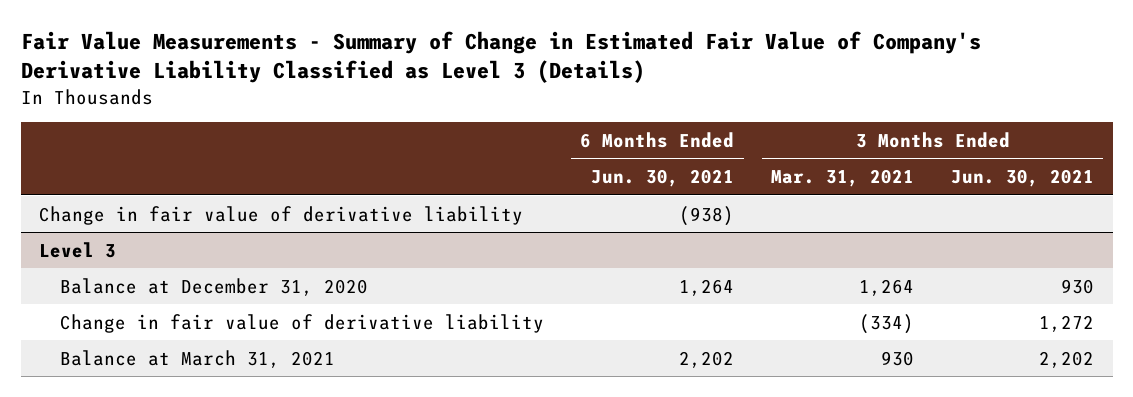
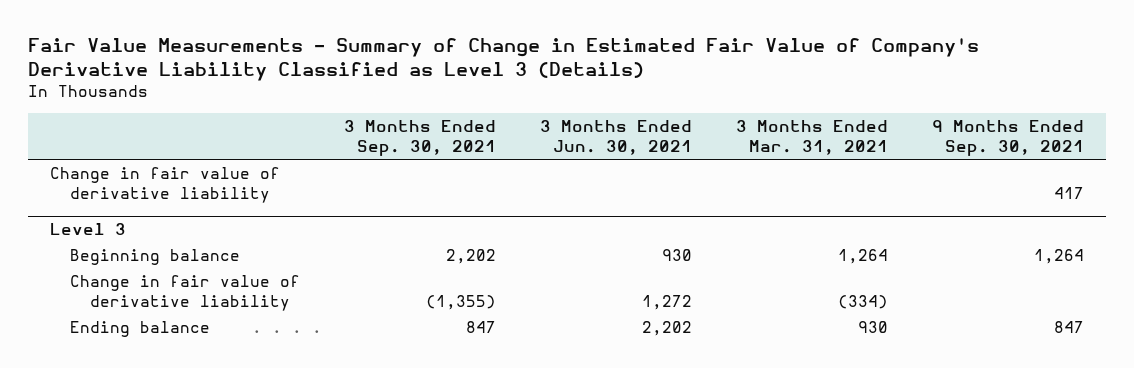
- | 6 Months Ended Jun. 30, 2021 | 3 Months Ended Mar. 31, 2021 | 3 Months Ended Jun. 30, 2021
+ | 3 Months Ended Sep. 30, 2021 | 3 Months Ended Jun. 30, 2021 | 3 Months Ended Mar. 31, 2021 | 9 Months Ended Sep. 30, 2021
@ Level 3
- Balance at December 31, 2020 | 1,264 | 1,264 | 930
+ Beginning balance | 2,202 | 930 | 1,264 | 1,264
- Balance at March 31, 2021 | 2,202 | 930 | 2,202
+ Ending balance | 847 | 2,202 | 930 | 847

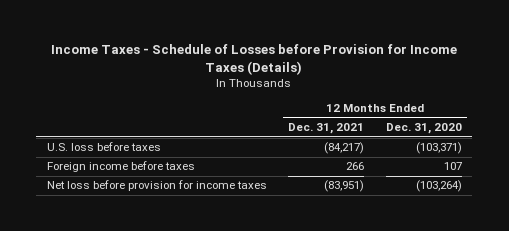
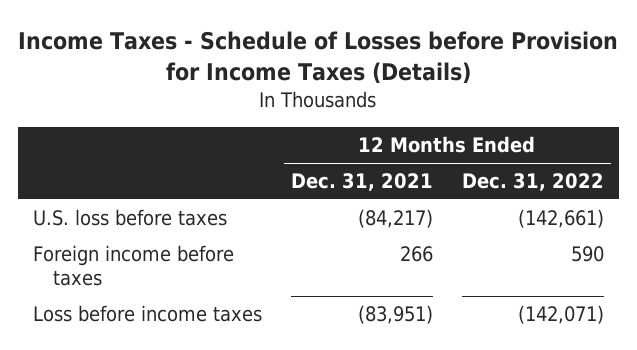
- | 12 Months Ended Dec. 31, 2021 | 12 Months Ended Dec. 31, 2020
+ | 12 Months Ended Dec. 31, 2021 | 12 Months Ended Dec. 31, 2022
- Net loss before provision for income taxes | (83,951) | (103,264)
+ Loss before income taxes | (83,951) | (142,071)

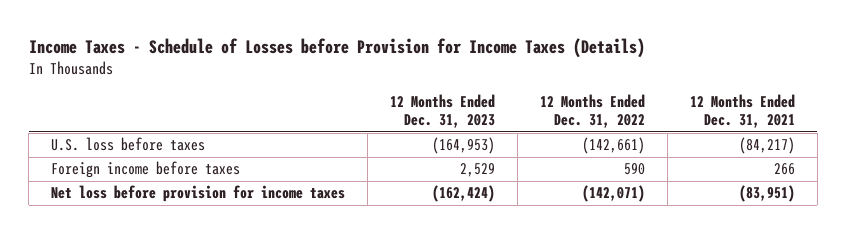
- | 12 Months Ended Dec. 31, 2021 | 12 Months Ended Dec. 31, 2022
+ | 12 Months Ended Dec. 31, 2023 | 12 Months Ended Dec. 31, 2022 | 12 Months Ended Dec. 31, 2021
- Loss before income taxes | (83,951) | (142,071)
+ Net loss before provision for income taxes | (162,424) | (142,071) | (83,951)

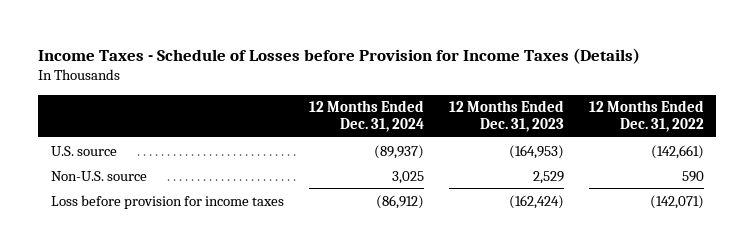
- | 12 Months Ended Dec. 31, 2023 | 12 Months Ended Dec. 31, 2022 | 12 Months Ended Dec. 31, 2021
+ | 12 Months Ended Dec. 31, 2024 | 12 Months Ended Dec. 31, 2023 | 12 Months Ended Dec. 31, 2022
- U.S. loss before taxes | (164,953) | (142,661) | (84,217)
- Foreign income before taxes | 2,529 | 590 | 266
- Net loss before provision for income taxes | (162,424) | (142,071) | (83,951)
+ U.S. source | (89,937) | (164,953) | (142,661)
+ Non-U.S. source | 3,025 | 2,529 | 590
+ Loss before provision for income taxes | (86,912) | (162,424) | (142,071)

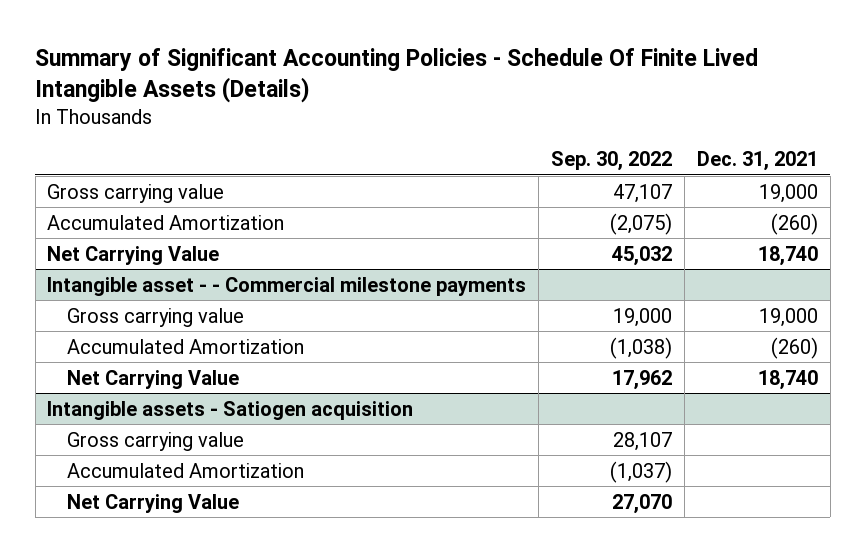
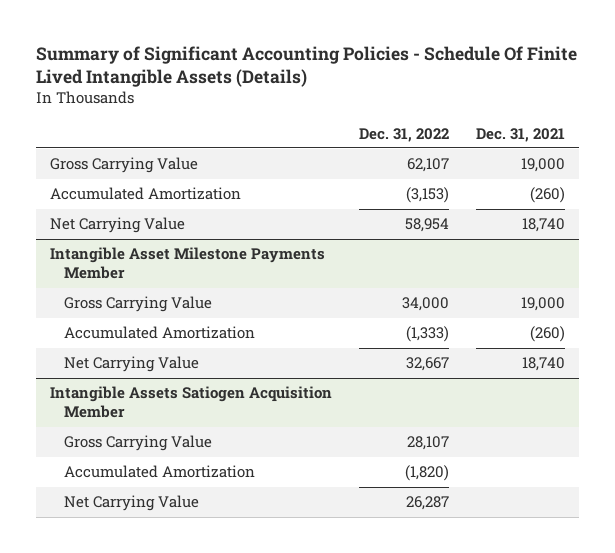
- | Sep. 30, 2022 | Dec. 31, 2021
+ | Dec. 31, 2022 | Dec. 31, 2021
- Gross carrying value | 47,107 | 19,000
+ Gross Carrying Value | 62,107 | 19,000
- Intangible asset - - Commercial milestone payments
- Gross carrying value | 19,000 | 19,000
+ Intangible Asset Milestone Payments Member
+ Gross Carrying Value | 34,000 | 19,000
- Intangible assets - Satiogen acquisition
- Gross carrying value | 28,107 |
+ Intangible Assets Satiogen Acquisition Member
+ Gross Carrying Value | 28,107 |

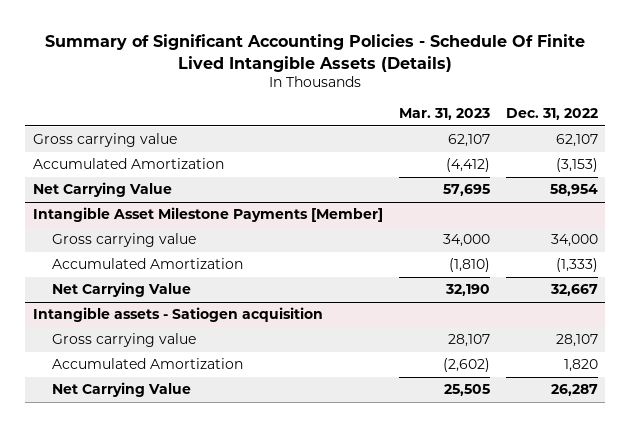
- | Dec. 31, 2022 | Dec. 31, 2021
+ | Mar. 31, 2023 | Dec. 31, 2022
- Gross Carrying Value | 62,107 | 19,000
+ Gross carrying value | 62,107 | 62,107
- Intangible Asset Milestone Payments Member
- Gross Carrying Value | 34,000 | 19,000
+ Intangible Asset Milestone Payments [Member]
+ Gross carrying value | 34,000 | 34,000
- Intangible Assets Satiogen Acquisition Member
- Gross Carrying Value | 28,107 |
- Accumulated Amortization | (1,820) |
+ Intangible assets - Satiogen acquisition
+ Gross carrying value | 28,107 | 28,107
+ Accumulated Amortization | (2,602) | 1,820

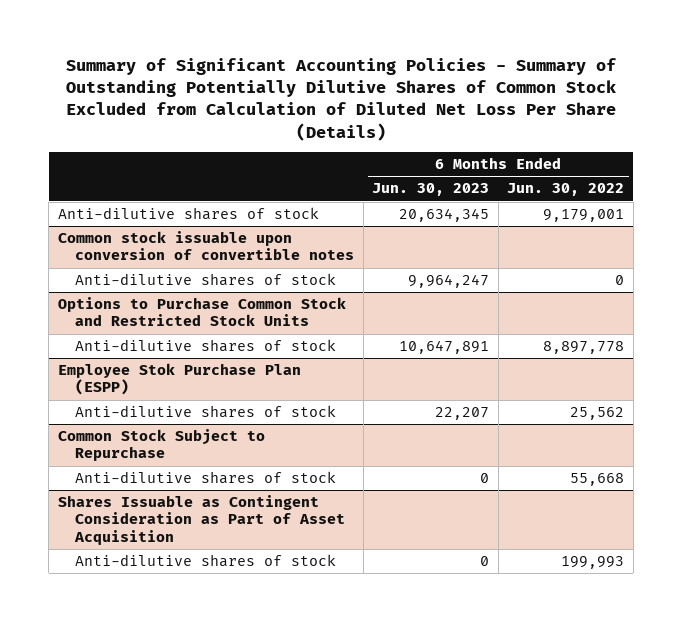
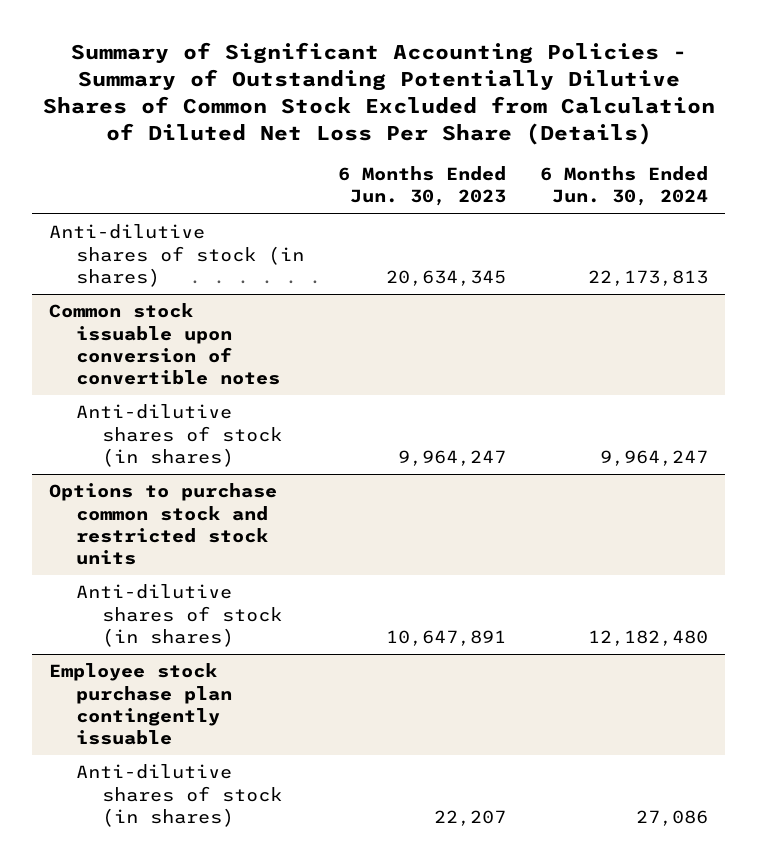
- | 6 Months Ended Jun. 30, 2023 | 6 Months Ended Jun. 30, 2022
+ | 6 Months Ended Jun. 30, 2023 | 6 Months Ended Jun. 30, 2024
- Anti-dilutive shares of stock | 20,634,345 | 9,179,001
+ Anti-dilutive shares of stock (in shares) | 20,634,345 | 22,173,813
@ Common stock issuable upon conversion of convertible notes
- Anti-dilutive shares of stock | 9,964,247 | 0
- Options to Purchase Common Stock and Restricted Stock Units
- Anti-dilutive shares of stock | 10,647,891 | 8,897,778
- Employee Stok Purchase Plan (ESPP)
- Anti-dilutive shares of stock | 22,207 | 25,562
- Common Stock Subject to Repurchase
- Anti-dilutive shares of stock | 0 | 55,668
- Shares Issuable as Contingent Consideration as Part of Asset Acquisition
- Anti-dilutive shares of stock | 0 | 199,993
@ Common stock issuable upon conversion of convertible notes
+ Anti-dilutive shares of stock (in shares) | 9,964,247 | 9,964,247
+ Options to purchase common stock and restricted stock units
+ Anti-dilutive shares of stock (in shares) | 10,647,891 | 12,182,480
+ Employee stock purchase plan contingently issuable
+ Anti-dilutive shares of stock (in shares) | 22,207 | 27,086

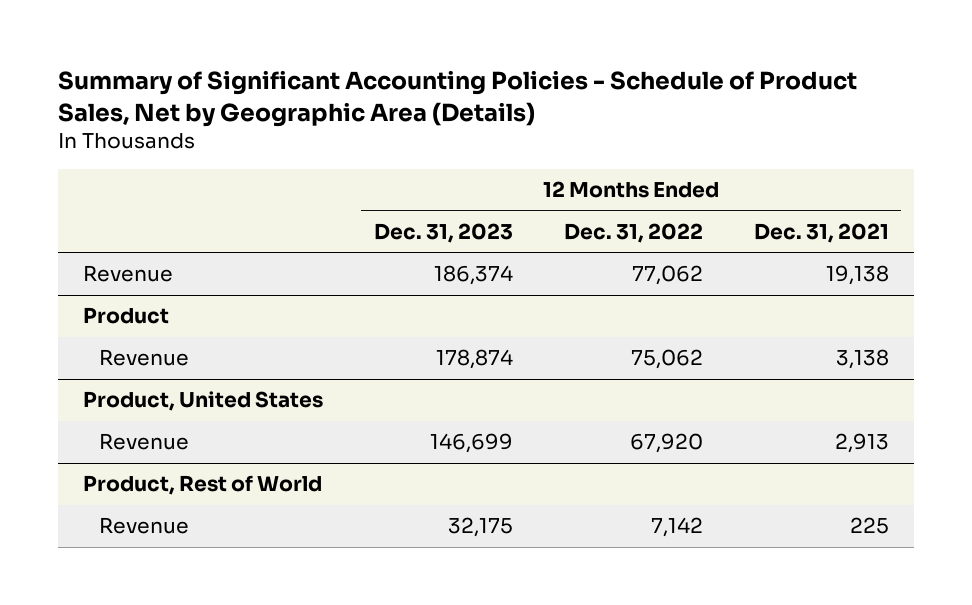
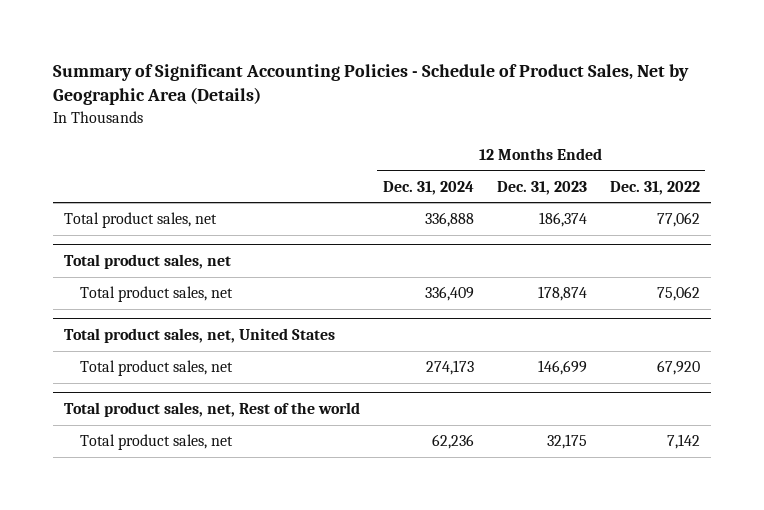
- | 12 Months Ended Dec. 31, 2023 | 12 Months Ended Dec. 31, 2022 | 12 Months Ended Dec. 31, 2021
+ | 12 Months Ended Dec. 31, 2024 | 12 Months Ended Dec. 31, 2023 | 12 Months Ended Dec. 31, 2022
- Revenue | 186,374 | 77,062 | 19,138
- Product
- Revenue | 178,874 | 75,062 | 3,138
- Product, United States
- Revenue | 146,699 | 67,920 | 2,913
- Product, Rest of World
- Revenue | 32,175 | 7,142 | 225
+ Total product sales, net | 336,888 | 186,374 | 77,062
+ Total product sales, net
+ Total product sales, net | 336,409 | 178,874 | 75,062
+ Total product sales, net, United States
+ Total product sales, net | 274,173 | 146,699 | 67,920
+ Total product sales, net, Rest of the world
+ Total product sales, net | 62,236 | 32,175 | 7,142

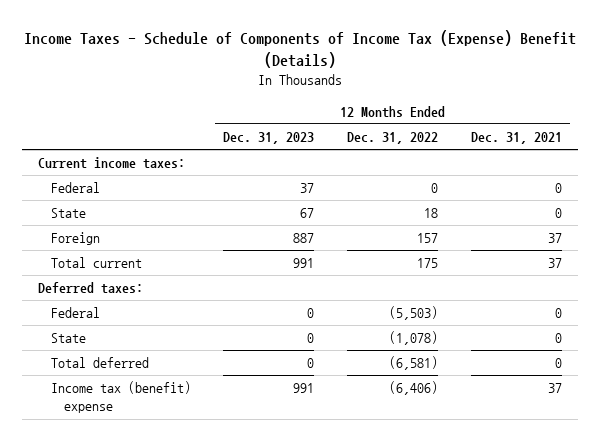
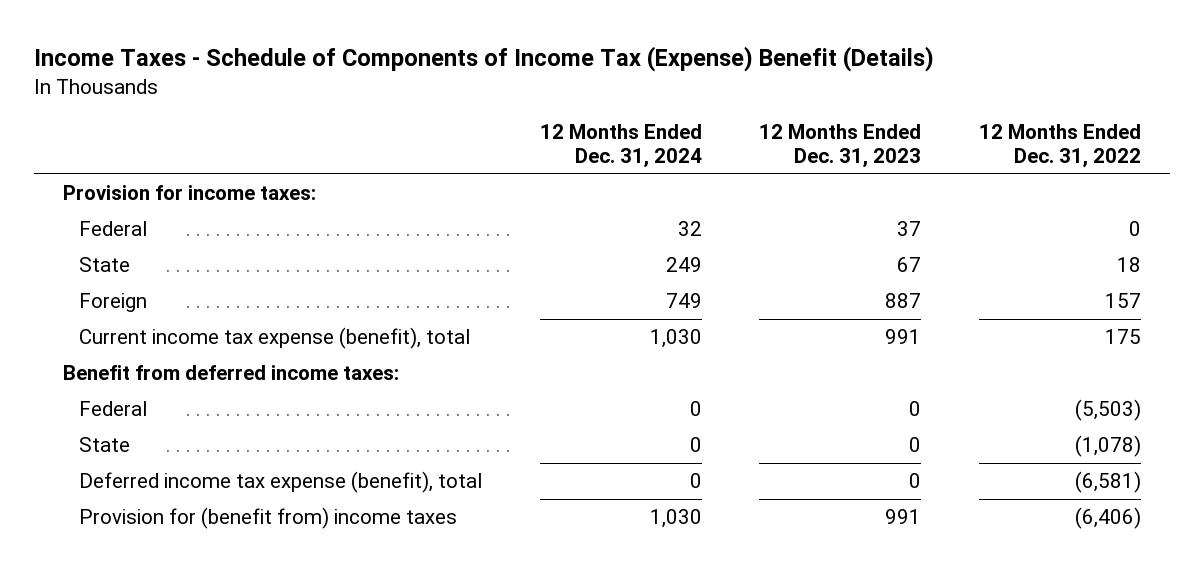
- | 12 Months Ended Dec. 31, 2023 | 12 Months Ended Dec. 31, 2022 | 12 Months Ended Dec. 31, 2021
+ | 12 Months Ended Dec. 31, 2024 | 12 Months Ended Dec. 31, 2023 | 12 Months Ended Dec. 31, 2022
- Current income taxes:
+ Provision for income taxes:
- Total current | 991 | 175 | 37
- Deferred taxes:
+ Current income tax expense (benefit), total | 1,030 | 991 | 175
+ Benefit from deferred income taxes:
- Total deferred | 0 | (6,581) | 0
- Income tax (benefit) expense | 991 | (6,406) | 37
+ Deferred income tax expense (benefit), total | 0 | 0 | (6,581)
+ Provision for (benefit from) income taxes | 1,030 | 991 | (6,406)

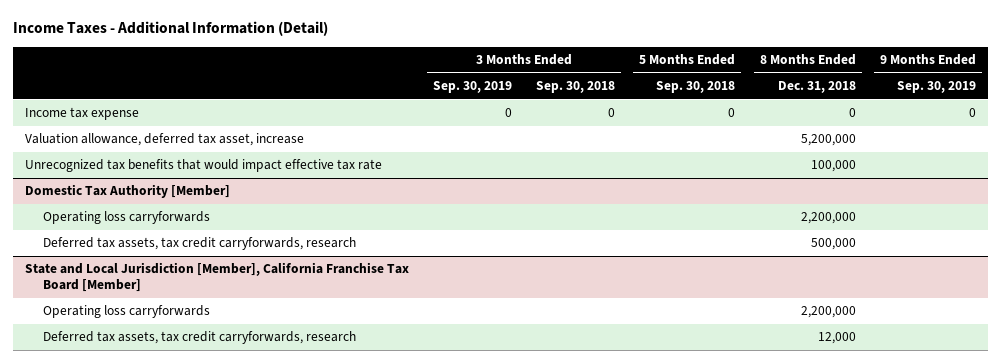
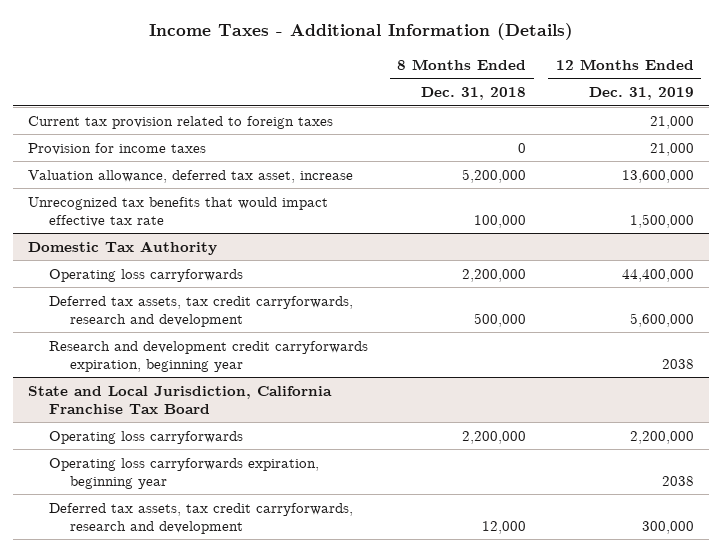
- Income Taxes - Additional Information (Detail)
+ Income Taxes - Additional Information (Details)
- | 3 Months Ended Sep. 30, 2019 | 3 Months Ended Sep. 30, 2018 | 5 Months Ended Sep. 30, 2018 | 8 Months Ended Dec. 31, 2018 | 9 Months Ended Sep. 30, 2019
+ | 8 Months Ended Dec. 31, 2018 | 12 Months Ended Dec. 31, 2019
- Income tax expense | 0 | 0 | 0 | 0 | 0
+ Current tax provision related to foreign taxes | | 21,000
+ Provision for income taxes | 0 | 21,000
- Domestic Tax Authority [Member]
+ Domestic Tax Authority
- Deferred tax assets, tax credit carryforwards, research | | | | 500,000 |
- State and Local Jurisdiction [Member], California Franchise Tax Board [Member]
+ Deferred tax assets, tax credit carryforwards, research and development | 500,000 | 5,600,000
+ Research and development credit carryforwards expiration, beginning year | | 2038
+ State and Local Jurisdiction, California Franchise Tax Board
- Deferred tax assets, tax credit carryforwards, research | | | | 12,000 |
+ Operating loss carryforwards expiration, beginning year | | 2038
+ Deferred tax assets, tax credit carryforwards, research and development | 12,000 | 300,000

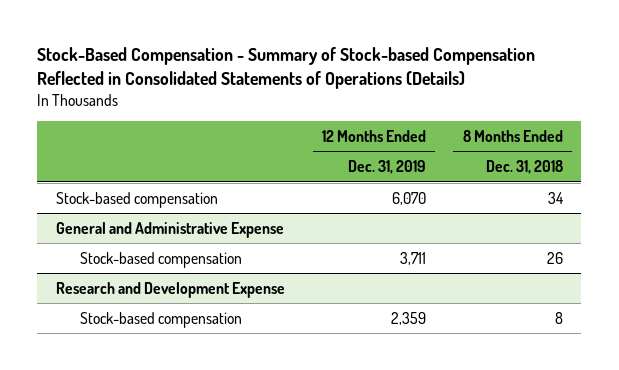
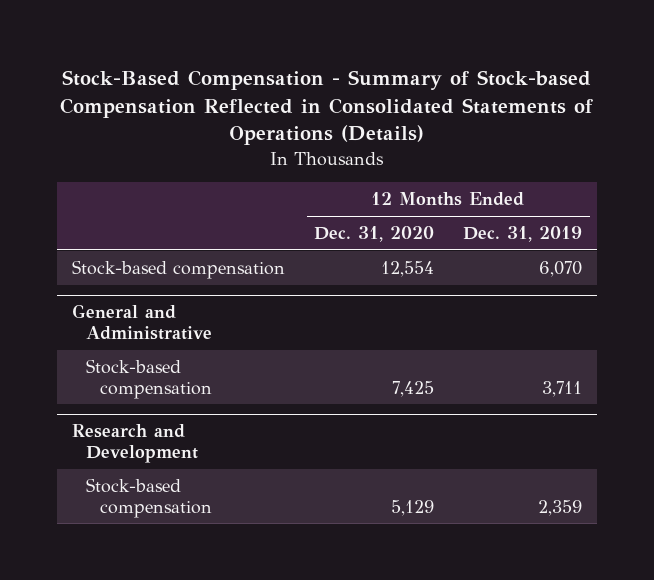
- | 12 Months Ended Dec. 31, 2019 | 8 Months Ended Dec. 31, 2018
+ | 12 Months Ended Dec. 31, 2020 | 12 Months Ended Dec. 31, 2019
- General and Administrative Expense
+ General and Administrative
- Research and Development Expense
+ Research and Development

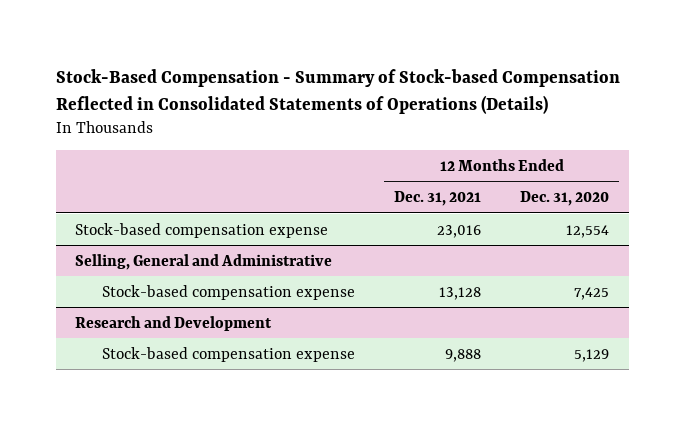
- | 12 Months Ended Dec. 31, 2020 | 12 Months Ended Dec. 31, 2019
+ | 12 Months Ended Dec. 31, 2021 | 12 Months Ended Dec. 31, 2020
- Stock-based compensation | 12,554 | 6,070
- General and Administrative
- Stock-based compensation | 7,425 | 3,711
+ Stock-based compensation expense | 23,016 | 12,554
+ Selling, General and Administrative
+ Stock-based compensation expense | 13,128 | 7,425
@ Research and Development
- Stock-based compensation | 5,129 | 2,359
+ Stock-based compensation expense | 9,888 | 5,129

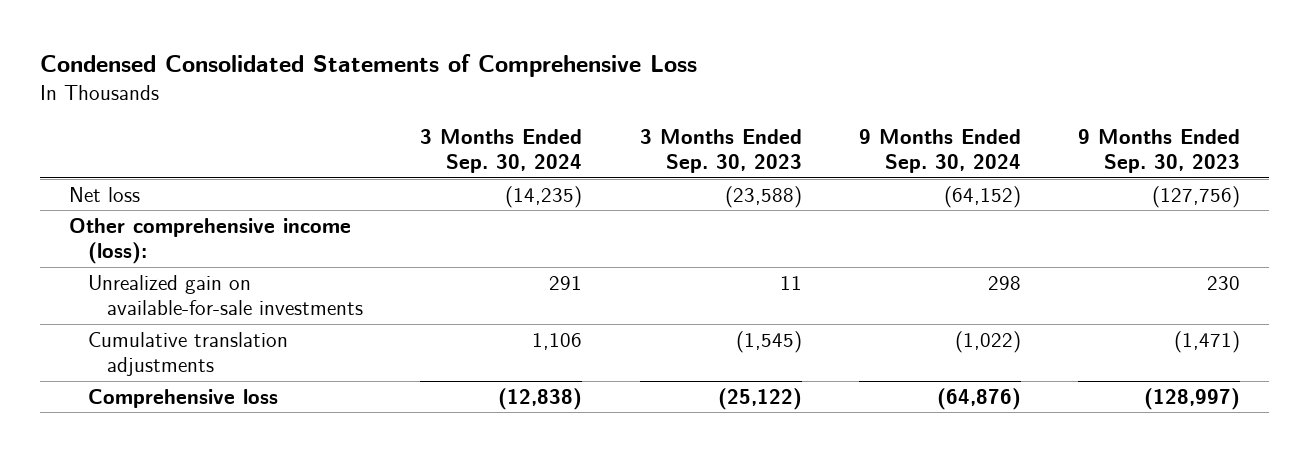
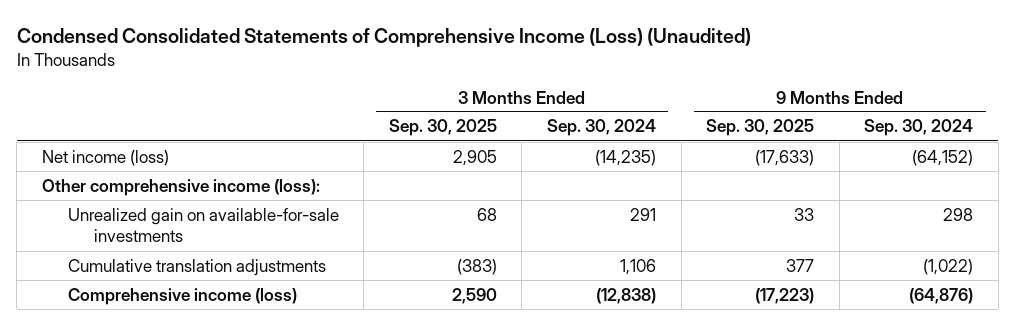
- Condensed Consolidated Statements of Comprehensive Loss
+ Condensed Consolidated Statements of Comprehensive Income (Loss) (Unaudited)
- | 3 Months Ended Sep. 30, 2024 | 3 Months Ended Sep. 30, 2023 | 9 Months Ended Sep. 30, 2024 | 9 Months Ended Sep. 30, 2023
+ | 3 Months Ended Sep. 30, 2025 | 3 Months Ended Sep. 30, 2024 | 9 Months Ended Sep. 30, 2025 | 9 Months Ended Sep. 30, 2024
- Net loss | (14,235) | (23,588) | (64,152) | (127,756)
+ Net income (loss) | 2,905 | (14,235) | (17,633) | (64,152)
- Comprehensive loss | (12,838) | (25,122) | (64,876) | (128,997)
+ Comprehensive income (loss) | 2,590 | (12,838) | (17,223) | (64,876)

